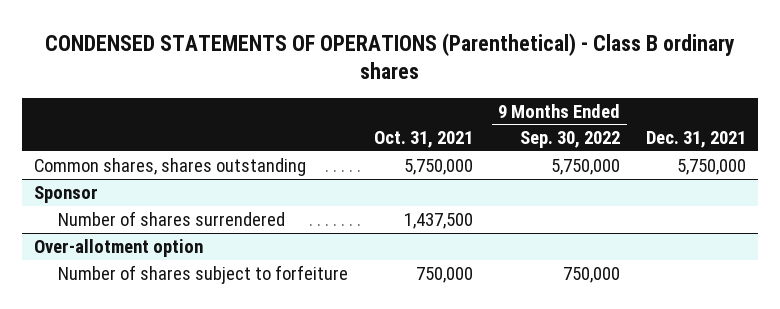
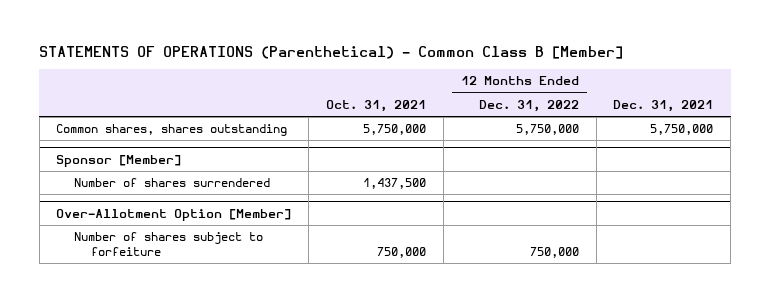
- CONDENSED STATEMENTS OF OPERATIONS (Parenthetical) - Class B ordinary shares
+ STATEMENTS OF OPERATIONS (Parenthetical) - Common Class B [Member]
- | Oct. 31, 2021 | 9 Months Ended Sep. 30, 2022 | Dec. 31, 2021
+ | Oct. 31, 2021 | 12 Months Ended Dec. 31, 2022 | Dec. 31, 2021
- Sponsor
+ Sponsor [Member]
- Over-allotment option
+ Over-Allotment Option [Member]

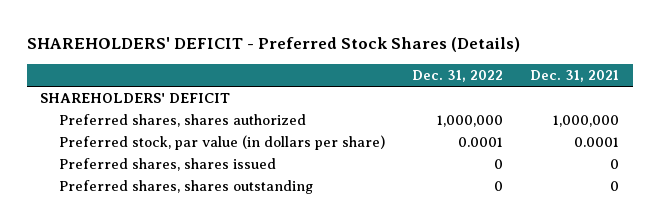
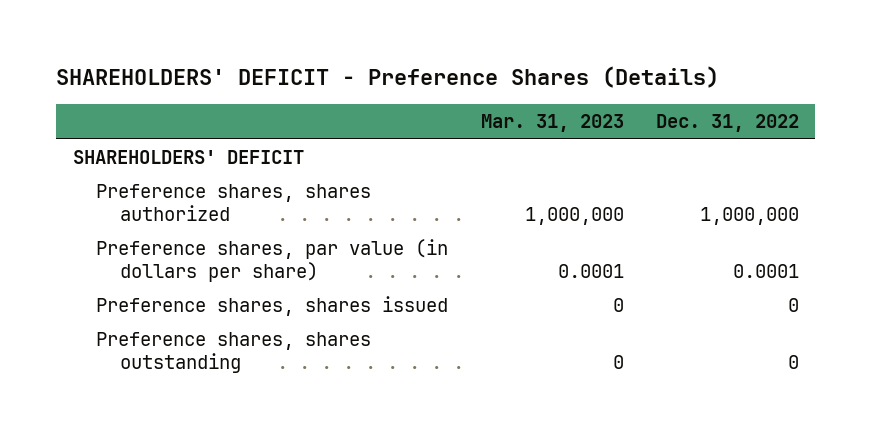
- SHAREHOLDERS' DEFICIT - Preferred Stock Shares (Details)
+ SHAREHOLDERS' DEFICIT - Preference Shares (Details)
- | Dec. 31, 2022 | Dec. 31, 2021
+ | Mar. 31, 2023 | Dec. 31, 2022
- Preferred shares, shares authorized | 1,000,000 | 1,000,000
- Preferred stock, par value (in dollars per share) | 0.0001 | 0.0001
- Preferred shares, shares issued | 0 | 0
- Preferred shares, shares outstanding | 0 | 0
+ Preference shares, shares authorized | 1,000,000 | 1,000,000
+ Preference shares, par value (in dollars per share) | 0.0001 | 0.0001
+ Preference shares, shares issued | 0 | 0
+ Preference shares, shares outstanding | 0 | 0

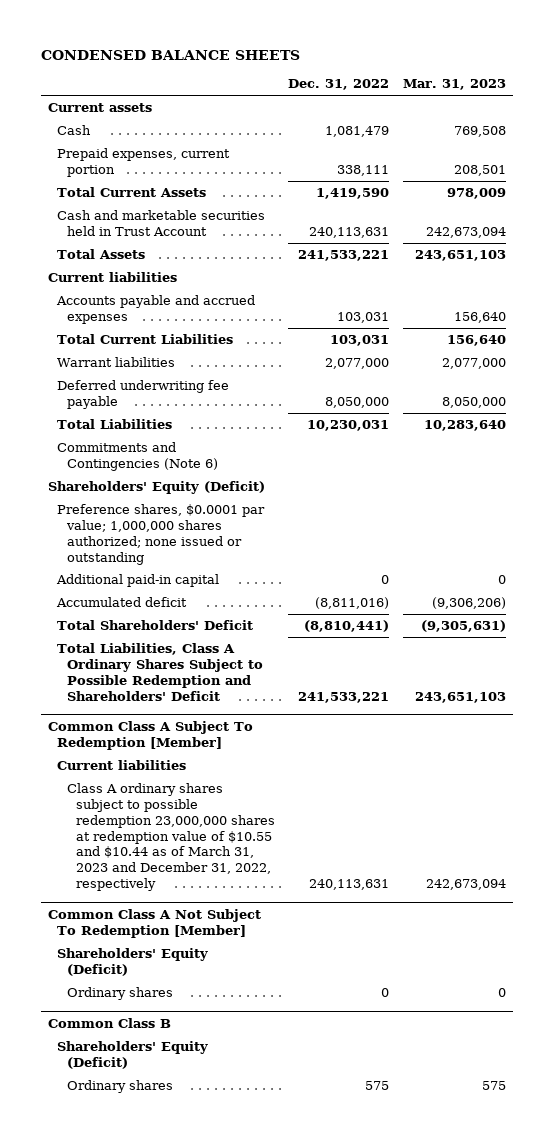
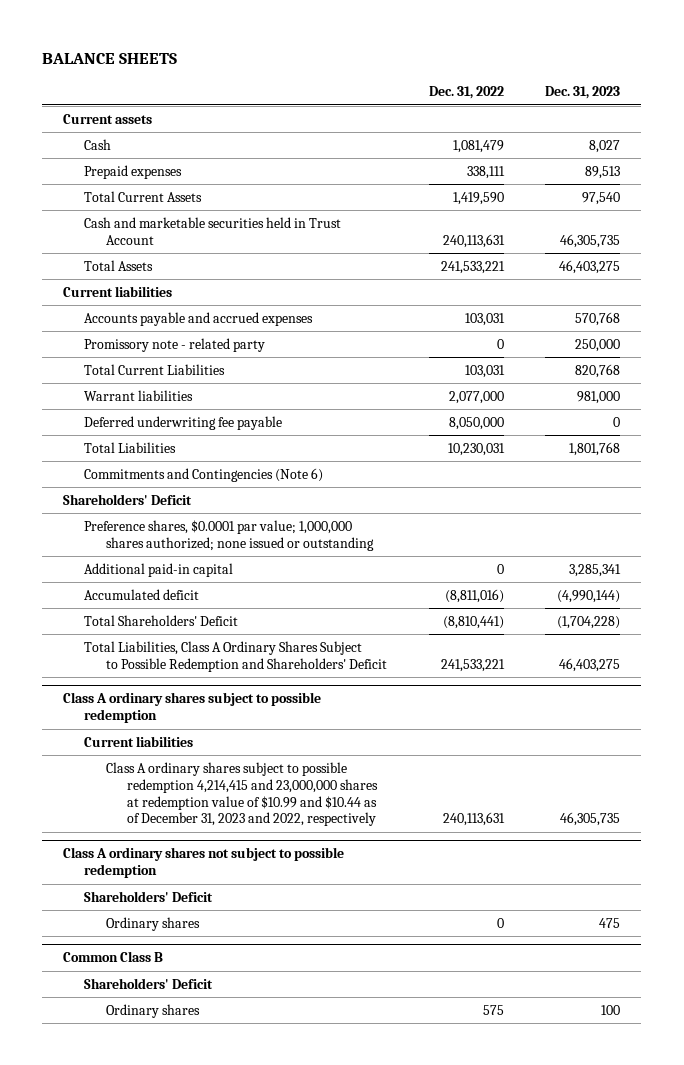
- CONDENSED BALANCE SHEETS
+ BALANCE SHEETS
- | Dec. 31, 2022 | Mar. 31, 2023
+ | Dec. 31, 2022 | Dec. 31, 2023
- Prepaid expenses, current portion | 338,111 | 208,501
+ Prepaid expenses | 338,111 | 89,513
+ Promissory note - related party | 0 | 250,000
- Shareholders' Equity (Deficit)
+ Shareholders' Deficit
- Common Class A Subject To Redemption [Member]
+ Class A ordinary shares subject to possible redemption
- Class A ordinary shares subject to possible redemption 23,000,000 shares at redemption value of $10.55 and $10.44 as of March 31, 2023 and December 31, 2022, respectively | 240,113,631 | 242,673,094
- Common Class A Not Subject To Redemption [Member]
- Shareholders' Equity (Deficit)
+ Class A ordinary shares subject to possible redemption 4,214,415 and 23,000,000 shares at redemption value of $10.99 and $10.44 as of December 31, 2023 and 2022, respectively | 240,113,631 | 46,305,735
+ Class A ordinary shares not subject to possible redemption
+ Shareholders' Deficit
@ Common Class B
- Shareholders' Equity (Deficit)
+ Shareholders' Deficit

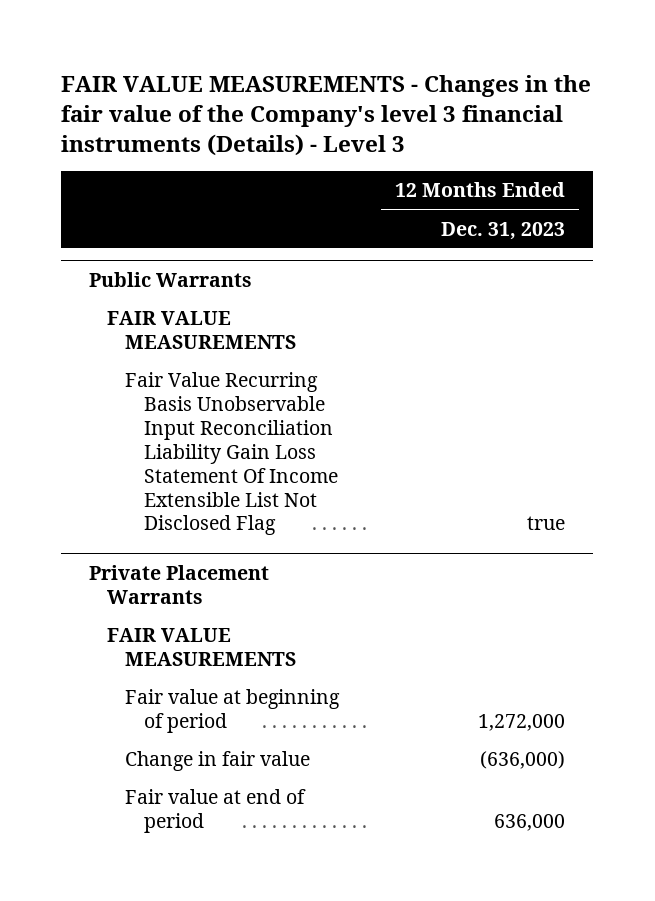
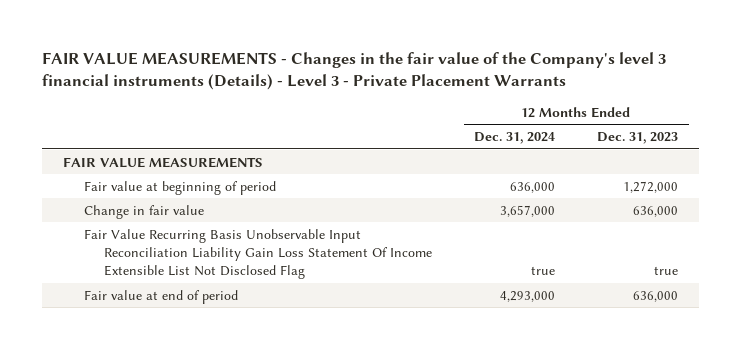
- FAIR VALUE MEASUREMENTS - Changes in the fair value of the Company's level 3 financial instruments (Details) - Level 3
+ FAIR VALUE MEASUREMENTS - Changes in the fair value of the Company's level 3 financial instruments (Details) - Level 3 - Private Placement Warrants
- | 12 Months Ended Dec. 31, 2023
+ | 12 Months Ended Dec. 31, 2024 | 12 Months Ended Dec. 31, 2023
- Public Warrants
- Fair Value Recurring Basis Unobservable Input Reconciliation Liability Gain Loss Statement Of Income Extensible List Not Disclosed Flag | true
- Private Placement Warrants
- FAIR VALUE MEASUREMENTS
- Change in fair value | (636,000)
+ Change in fair value | 3,657,000 | 636,000
+ Fair Value Recurring Basis Unobservable Input Reconciliation Liability Gain Loss Statement Of Income Extensible List Not Disclosed Flag | true | true

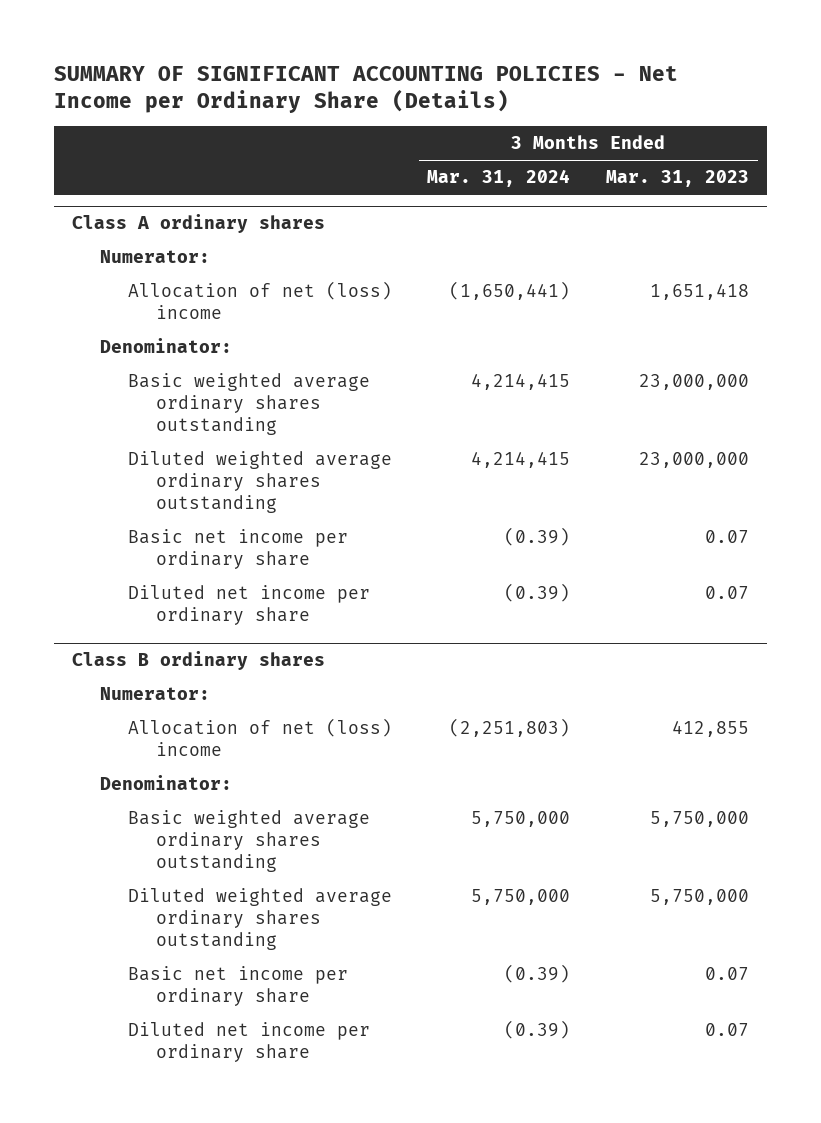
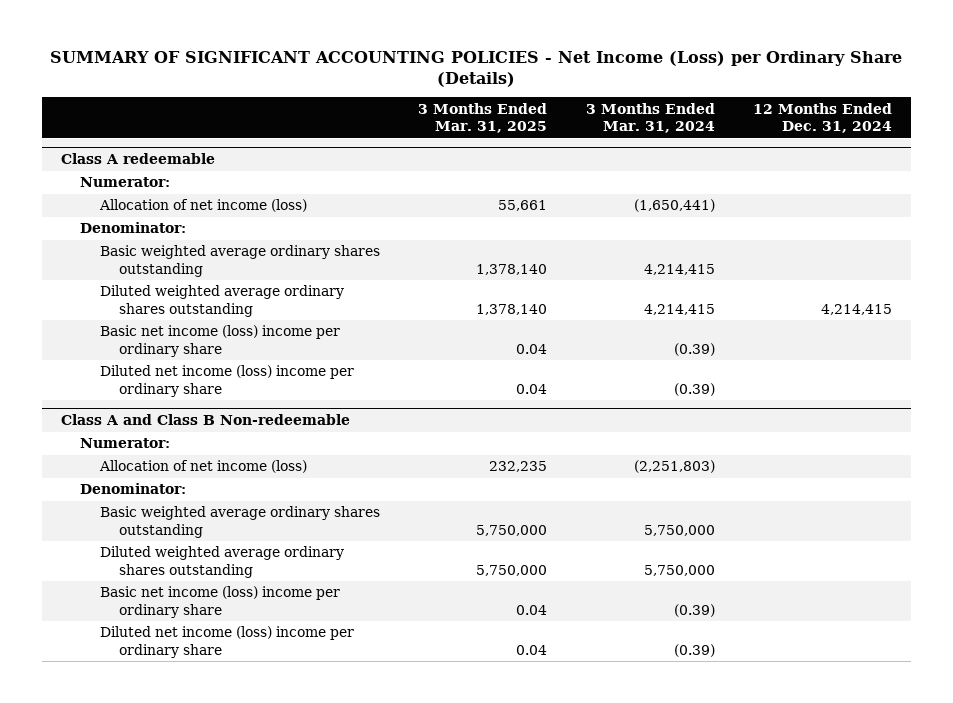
- SUMMARY OF SIGNIFICANT ACCOUNTING POLICIES - Net Income per Ordinary Share (Details)
+ SUMMARY OF SIGNIFICANT ACCOUNTING POLICIES - Net Income (Loss) per Ordinary Share (Details)
- | 3 Months Ended Mar. 31, 2024 | 3 Months Ended Mar. 31, 2023
+ | 3 Months Ended Mar. 31, 2025 | 3 Months Ended Mar. 31, 2024 | 12 Months Ended Dec. 31, 2024
- Class A ordinary shares
+ Class A redeemable
- Allocation of net (loss) income | (1,650,441) | 1,651,418
+ Allocation of net income (loss) | 55,661 | (1,650,441) |
- Basic net income per ordinary share | (0.39) | 0.07
- Diluted net income per ordinary share | (0.39) | 0.07
- Class B ordinary shares
+ Basic net income (loss) income per ordinary share | 0.04 | (0.39) |
+ Diluted net income (loss) income per ordinary share | 0.04 | (0.39) |
+ Class A and Class B Non-redeemable
- Allocation of net (loss) income | (2,251,803) | 412,855
+ Allocation of net income (loss) | 232,235 | (2,251,803) |
- Basic net income per ordinary share | (0.39) | 0.07
- Diluted net income per ordinary share | (0.39) | 0.07
+ Basic net income (loss) income per ordinary share | 0.04 | (0.39) |
+ Diluted net income (loss) income per ordinary share | 0.04 | (0.39) |

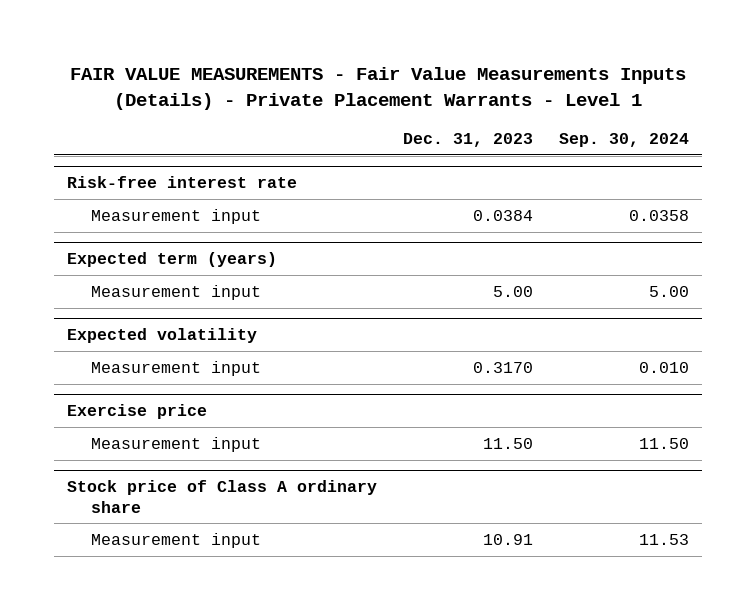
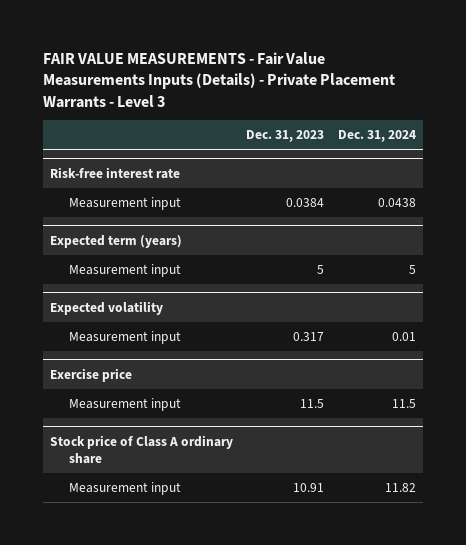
- FAIR VALUE MEASUREMENTS - Fair Value Measurements Inputs (Details) - Private Placement Warrants - Level 1
+ FAIR VALUE MEASUREMENTS - Fair Value Measurements Inputs (Details) - Private Placement Warrants - Level 3
- | Dec. 31, 2023 | Sep. 30, 2024
+ | Dec. 31, 2023 | Dec. 31, 2024
@ Expected term (years)
- Measurement input | 5.00 | 5.00
+ Measurement input | 5 | 5
@ Expected volatility
- Measurement input | 0.3170 | 0.010
+ Measurement input | 0.317 | 0.01
@ Exercise price
- Measurement input | 11.50 | 11.50
+ Measurement input | 11.5 | 11.5

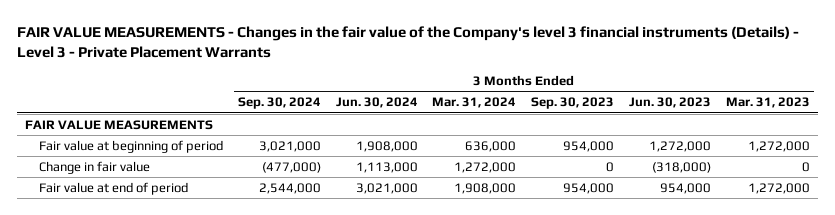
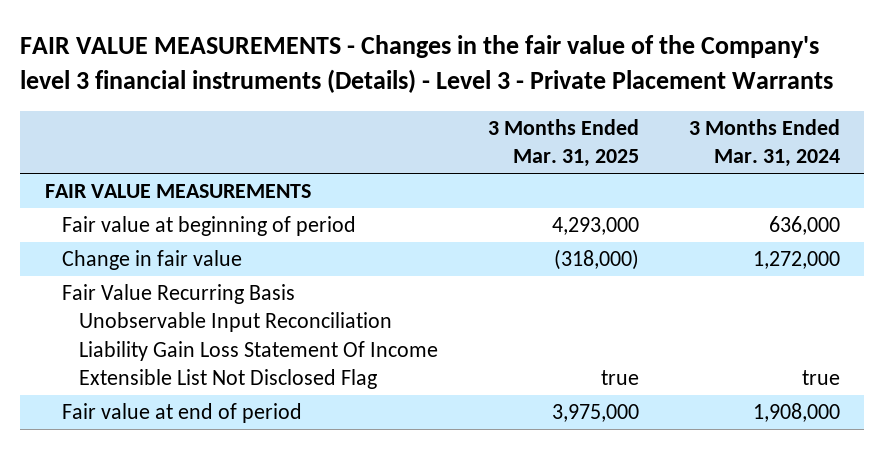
- | 3 Months Ended Sep. 30, 2024 | 3 Months Ended Jun. 30, 2024 | 3 Months Ended Mar. 31, 2024 | 3 Months Ended Sep. 30, 2023 | 3 Months Ended Jun. 30, 2023 | 3 Months Ended Mar. 31, 2023
+ | 3 Months Ended Mar. 31, 2025 | 3 Months Ended Mar. 31, 2024
+ Fair Value Recurring Basis Unobservable Input Reconciliation Liability Gain Loss Statement Of Income Extensible List Not Disclosed Flag | true | true

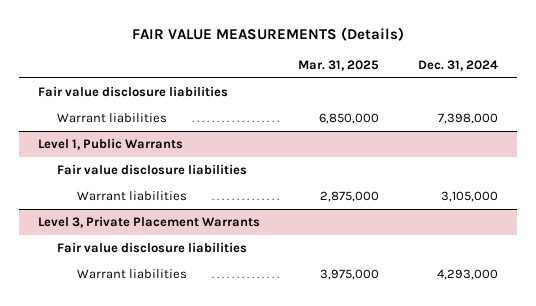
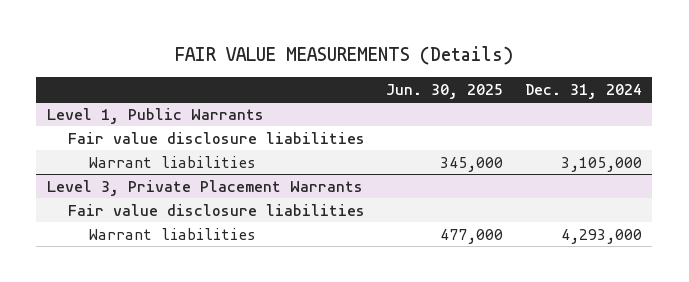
- | Mar. 31, 2025 | Dec. 31, 2024
+ | Jun. 30, 2025 | Dec. 31, 2024
- Fair value disclosure liabilities
- Warrant liabilities | 6,850,000 | 7,398,000

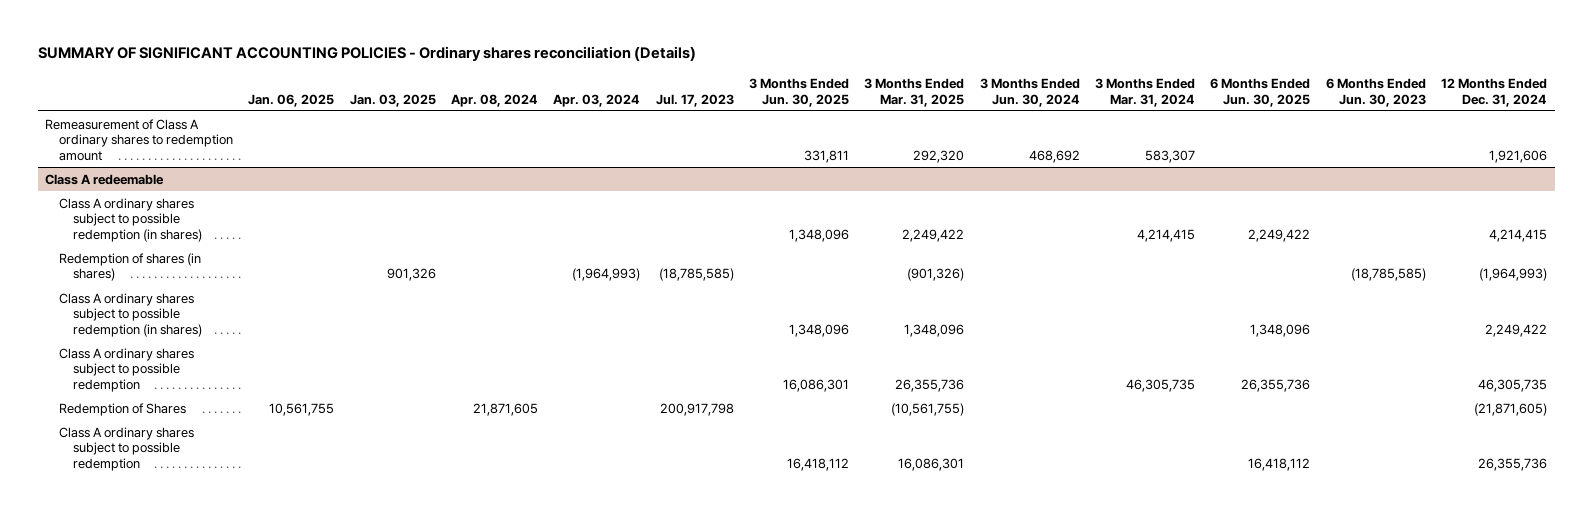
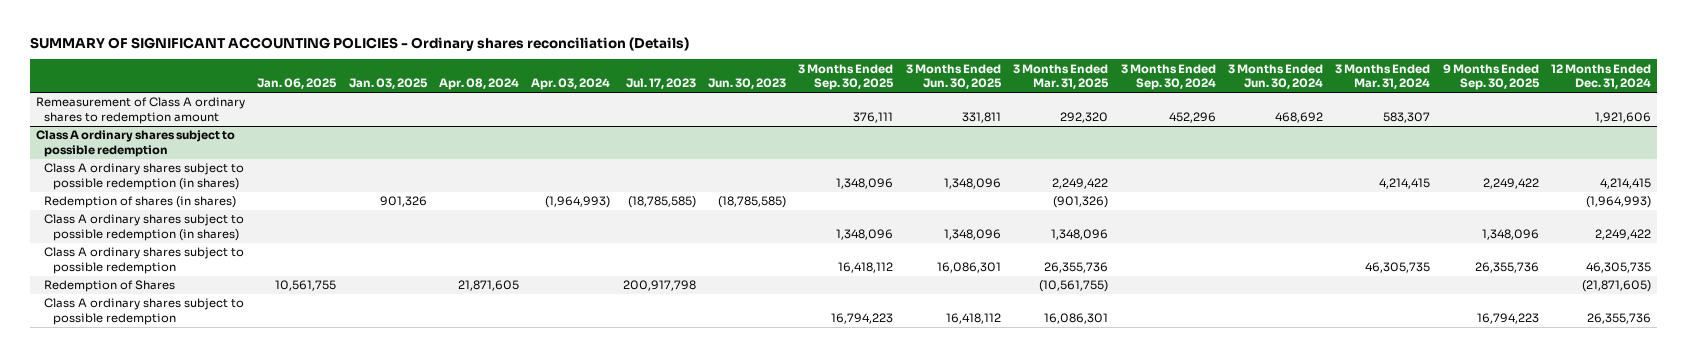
- | Jan. 06, 2025 | Jan. 03, 2025 | Apr. 08, 2024 | Apr. 03, 2024 | Jul. 17, 2023 | 3 Months Ended Jun. 30, 2025 | 3 Months Ended Mar. 31, 2025 | 3 Months Ended Jun. 30, 2024 | 3 Months Ended Mar. 31, 2024 | 6 Months Ended Jun. 30, 2025 | 6 Months Ended Jun. 30, 2023 | 12 Months Ended Dec. 31, 2024
+ | Jan. 06, 2025 | Jan. 03, 2025 | Apr. 08, 2024 | Apr. 03, 2024 | Jul. 17, 2023 | Jun. 30, 2023 | 3 Months Ended Sep. 30, 2025 | 3 Months Ended Jun. 30, 2025 | 3 Months Ended Mar. 31, 2025 | 3 Months Ended Sep. 30, 2024 | 3 Months Ended Jun. 30, 2024 | 3 Months Ended Mar. 31, 2024 | 9 Months Ended Sep. 30, 2025 | 12 Months Ended Dec. 31, 2024
- Class A redeemable
+ Class A ordinary shares subject to possible redemption

